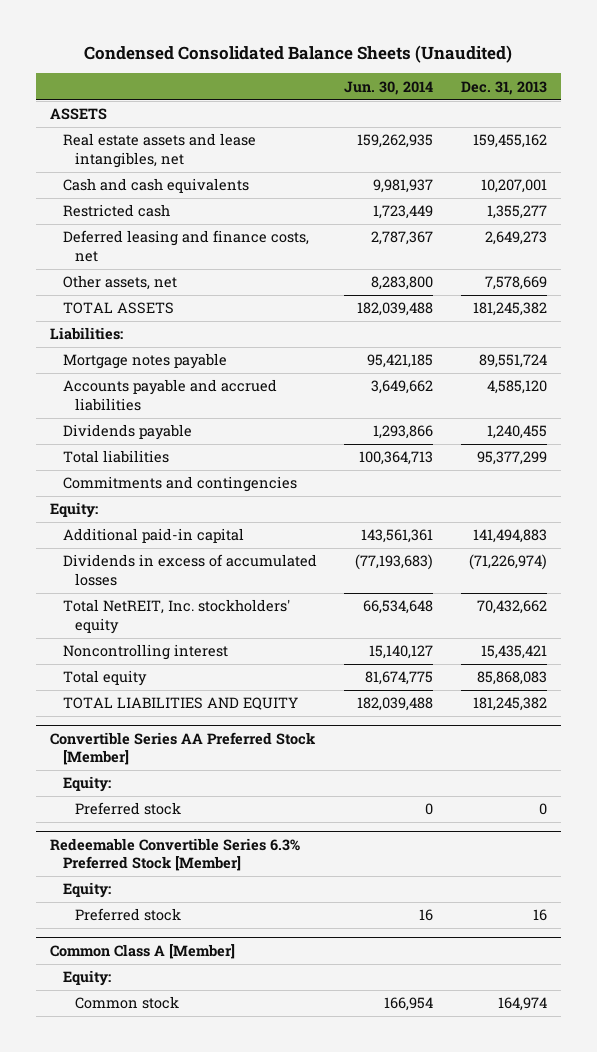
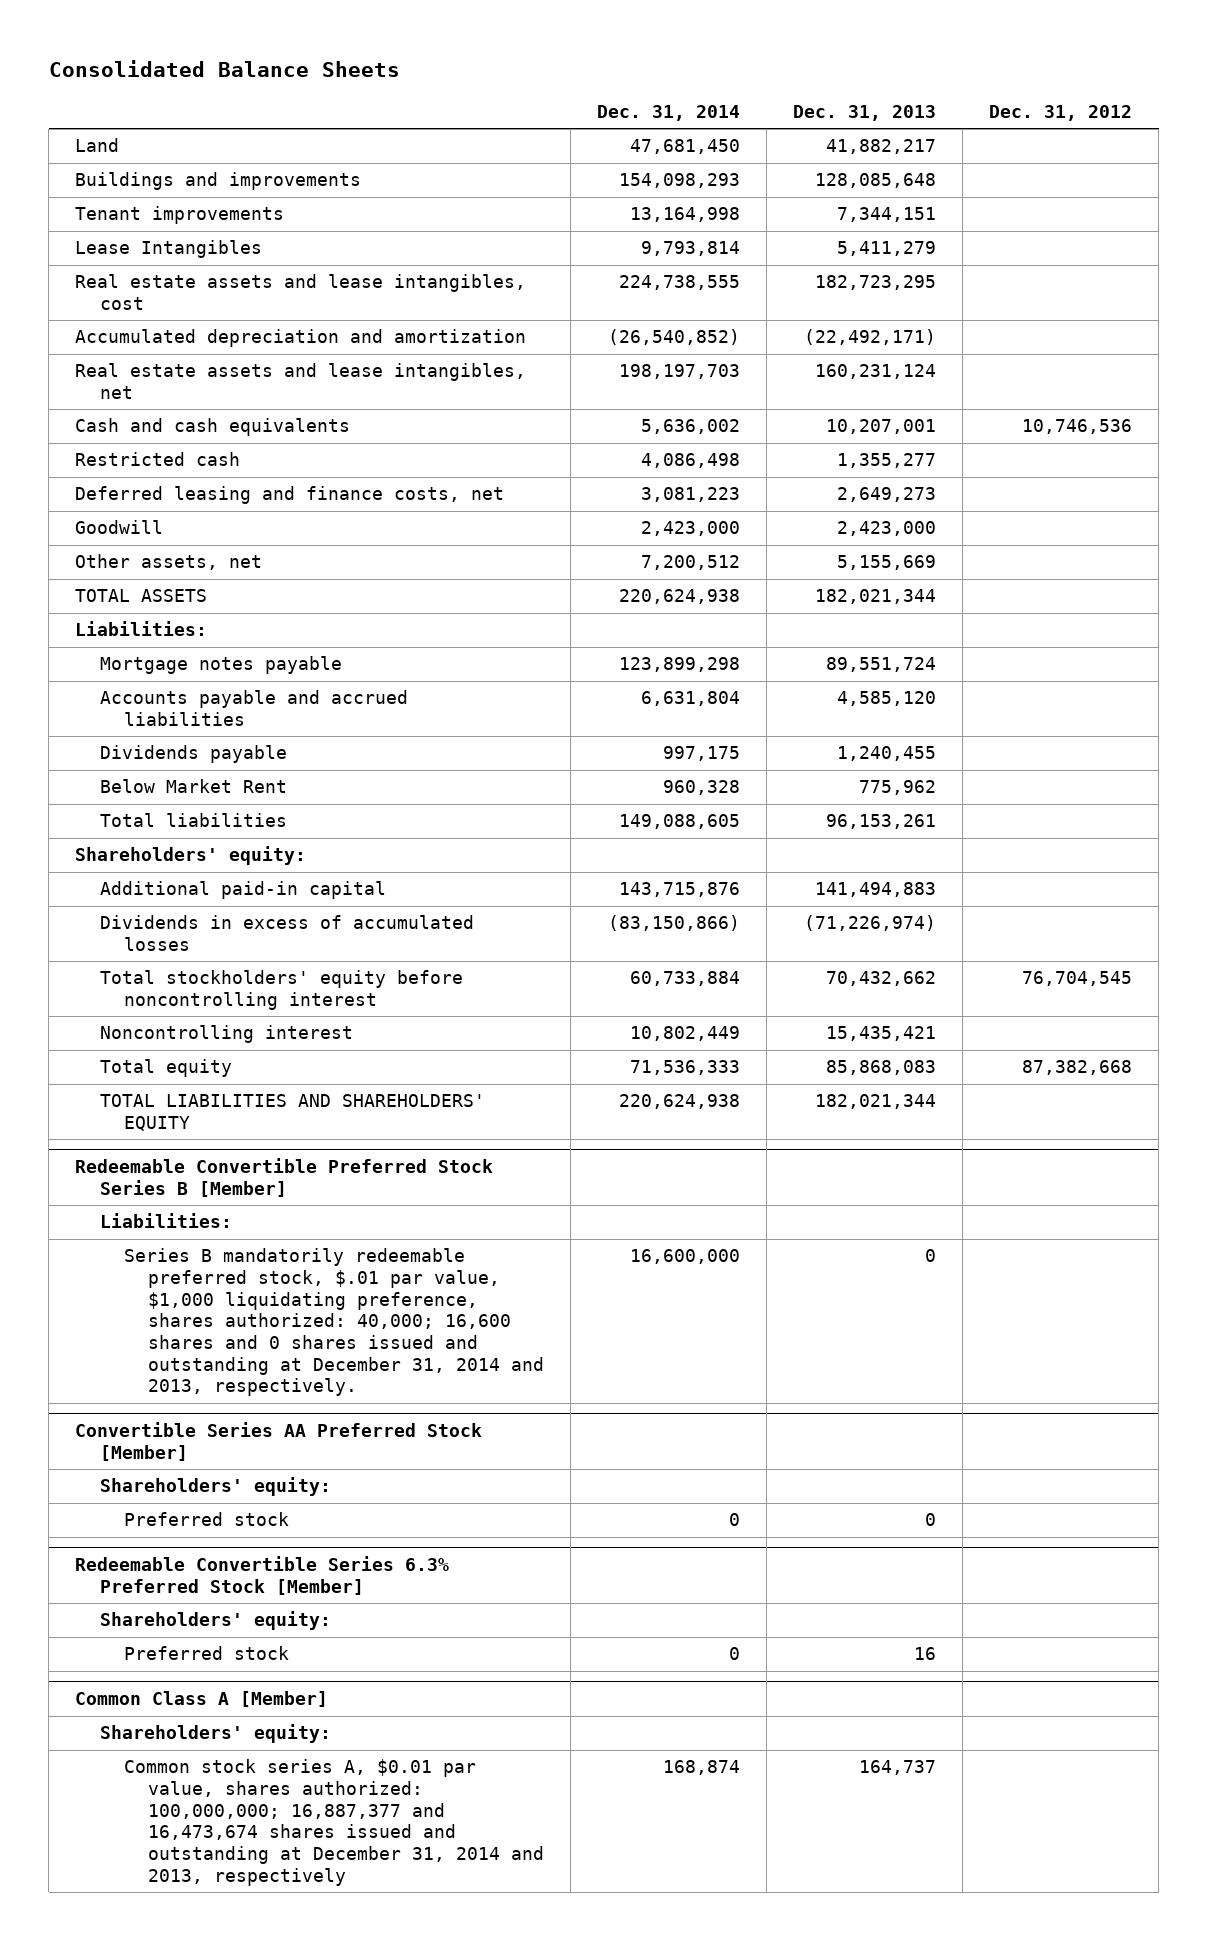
- Condensed Consolidated Balance Sheets (Unaudited)
+ Consolidated Balance Sheets
- | Jun. 30, 2014 | Dec. 31, 2013
+ | Dec. 31, 2014 | Dec. 31, 2013 | Dec. 31, 2012
- ASSETS
- Real estate assets and lease intangibles, net | 159,262,935 | 159,455,162
+ Land | 47,681,450 | 41,882,217 |
+ Buildings and improvements | 154,098,293 | 128,085,648 |
+ Tenant improvements | 13,164,998 | 7,344,151 |
+ Lease Intangibles | 9,793,814 | 5,411,279 |
+ Real estate assets and lease intangibles, cost | 224,738,555 | 182,723,295 |
+ Accumulated depreciation and amortization | (26,540,852) | (22,492,171) |
+ Real estate assets and lease intangibles, net | 198,197,703 | 160,231,124 |
- Other assets, net | 8,283,800 | 7,578,669
- TOTAL ASSETS | 182,039,488 | 181,245,382
+ Goodwill | 2,423,000 | 2,423,000 |
+ Other assets, net | 7,200,512 | 5,155,669 |
+ TOTAL ASSETS | 220,624,938 | 182,021,344 |
- Total liabilities | 100,364,713 | 95,377,299
- Commitments and contingencies
- Equity:
+ Below Market Rent | 960,328 | 775,962 |
+ Total liabilities | 149,088,605 | 96,153,261 |
+ Shareholders' equity:
- Total NetREIT, Inc. stockholders' equity | 66,534,648 | 70,432,662
+ Total stockholders' equity before noncontrolling interest | 60,733,884 | 70,432,662 | 76,704,545
- TOTAL LIABILITIES AND EQUITY | 182,039,488 | 181,245,382
+ TOTAL LIABILITIES AND SHAREHOLDERS' EQUITY | 220,624,938 | 182,021,344 |
+ Redeemable Convertible Preferred Stock Series B [Member]
+ Liabilities:
+ Series B mandatorily redeemable preferred stock, $.01 par value, $1,000 liquidating preference, shares authorized: 40,000; 16,600 shares and 0 shares issued and outstanding at December 31, 2014 and 2013, respectively. | 16,600,000 | 0 |
@ Convertible Series AA Preferred Stock [Member]
- Equity:
+ Shareholders' equity:
@ Redeemable Convertible Series 6.3% Preferred Stock [Member]
- Equity:
+ Shareholders' equity:
@ Common Class A [Member]
- Equity:
- Common stock | 166,954 | 164,974
+ Shareholders' equity:
+ Common stock series A, $0.01 par value, shares authorized: 100,000,000; 16,887,377 and 16,473,674 shares issued and outstanding at December 31, 2014 and 2013, respectively | 168,874 | 164,737 |

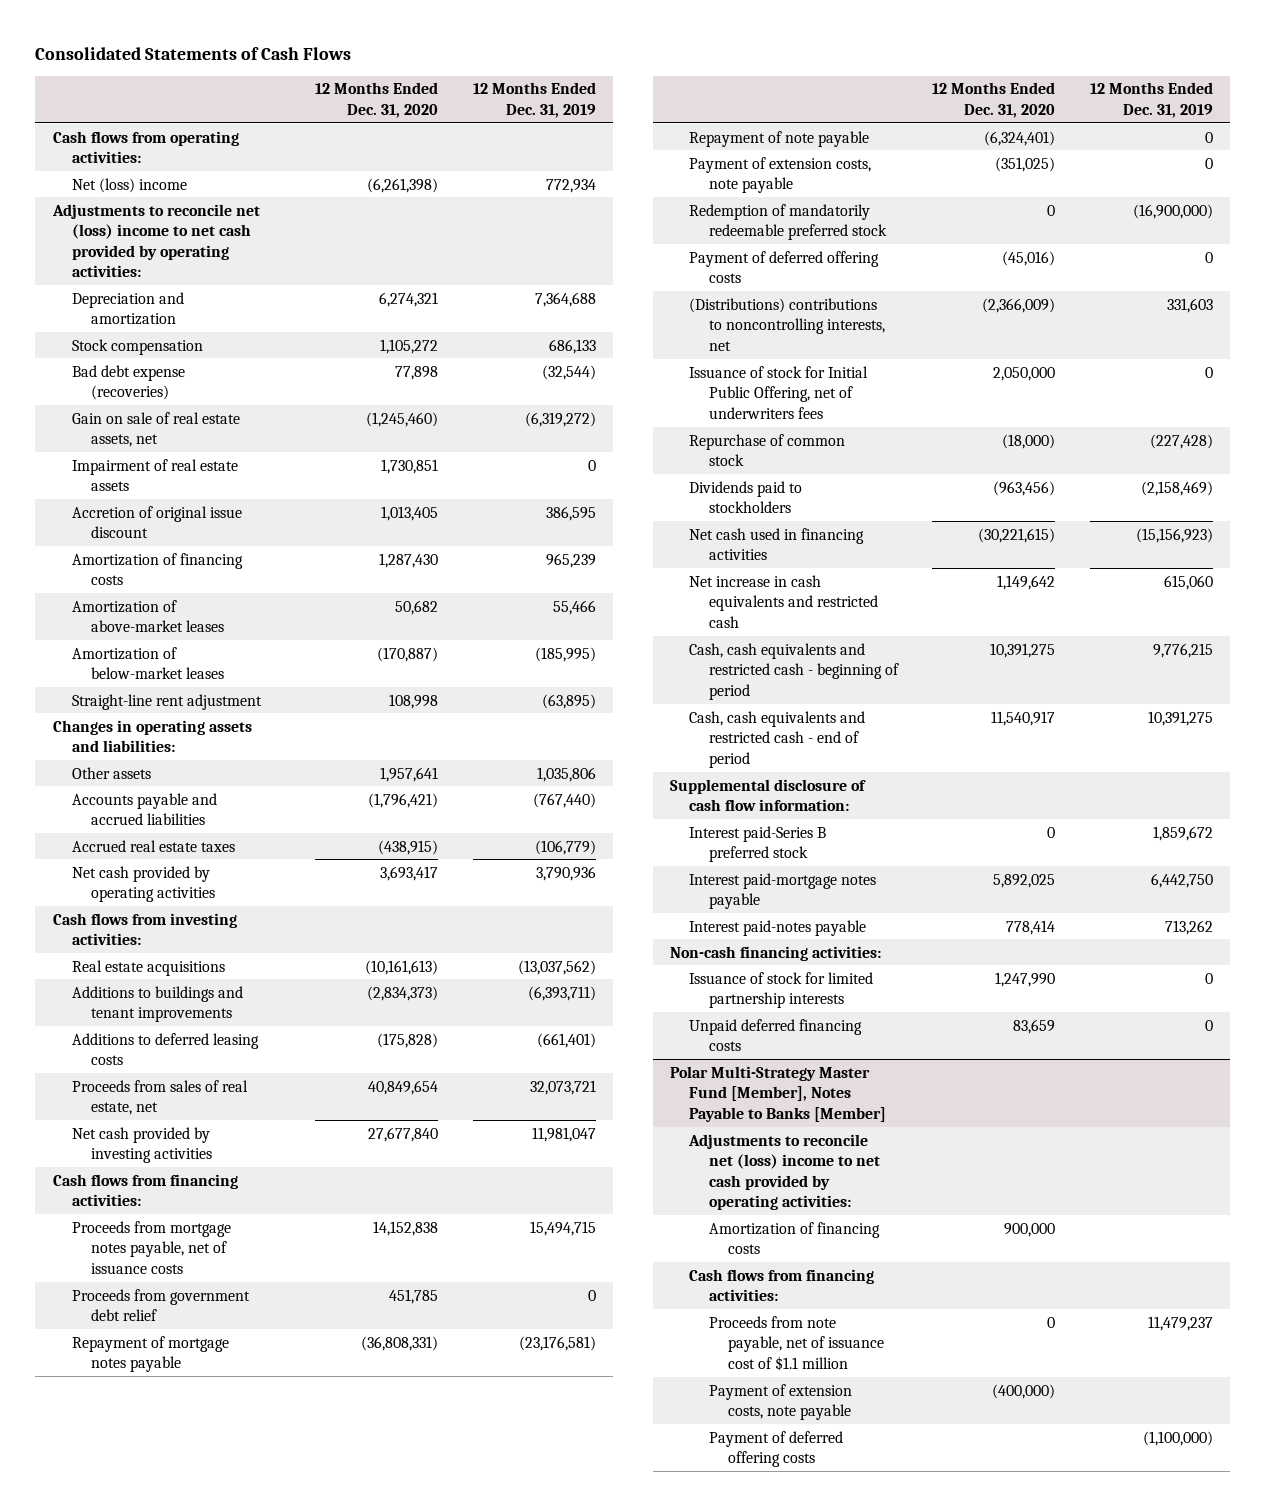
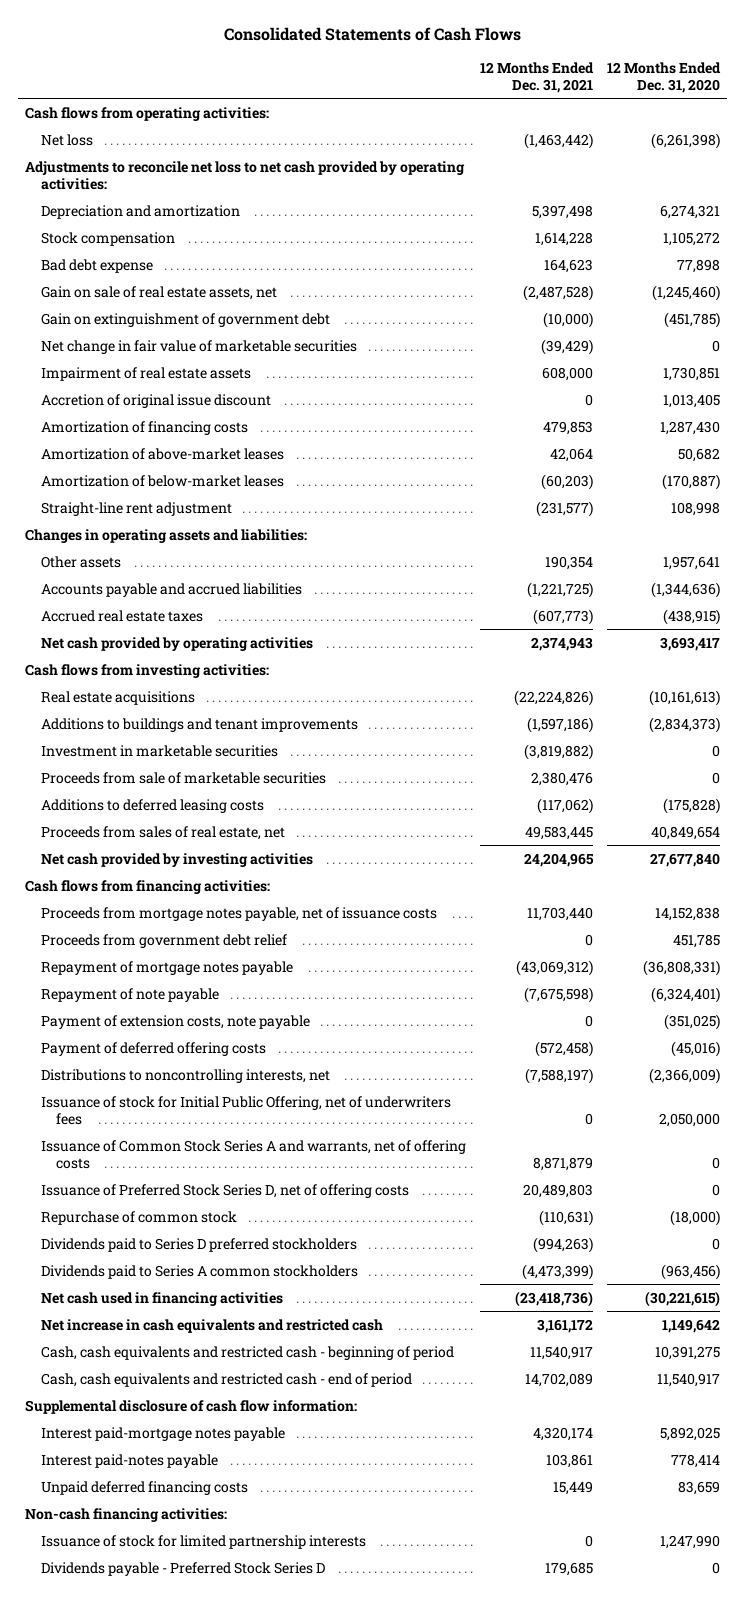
- | 12 Months Ended Dec. 31, 2020 | 12 Months Ended Dec. 31, 2019
+ | 12 Months Ended Dec. 31, 2021 | 12 Months Ended Dec. 31, 2020
- Net (loss) income | (6,261,398) | 772,934
- Adjustments to reconcile net (loss) income to net cash provided by operating activities:
+ Net loss | (1,463,442) | (6,261,398)
+ Adjustments to reconcile net loss to net cash provided by operating activities:
- Bad debt expense (recoveries) | 77,898 | (32,544)
+ Bad debt expense | 164,623 | 77,898
+ Gain on extinguishment of government debt | (10,000) | (451,785)
+ Net change in fair value of marketable securities | (39,429) | 0
- Accounts payable and accrued liabilities | (1,796,421) | (767,440)
+ Accounts payable and accrued liabilities | (1,221,725) | (1,344,636)
+ Investment in marketable securities | (3,819,882) | 0
+ Proceeds from sale of marketable securities | 2,380,476 | 0
- Redemption of mandatorily redeemable preferred stock | 0 | (16,900,000)
- (Distributions) contributions to noncontrolling interests, net | (2,366,009) | 331,603
+ Distributions to noncontrolling interests, net | (7,588,197) | (2,366,009)
+ Issuance of Common Stock Series A and warrants, net of offering costs | 8,871,879 | 0
+ Issuance of Preferred Stock Series D, net of offering costs | 20,489,803 | 0
- Dividends paid to stockholders | (963,456) | (2,158,469)
+ Dividends paid to Series D preferred stockholders | (994,263) | 0
+ Dividends paid to Series A common stockholders | (4,473,399) | (963,456)
- Interest paid-Series B preferred stock | 0 | 1,859,672
moved up: Unpaid deferred financing costs | 15,449 | 83,659
- Polar Multi-Strategy Master Fund [Member], Notes Payable to Banks [Member]
- Adjustments to reconcile net (loss) income to net cash provided by operating activities:
- Amortization of financing costs | 900,000 |
- Cash flows from financing activities:
- Proceeds from note payable, net of issuance cost of $1.1 million | 0 | 11,479,237
- Payment of extension costs, note payable | (400,000) |
- Payment of deferred offering costs | | (1,100,000)
+ Dividends payable - Preferred Stock Series D | 179,685 | 0

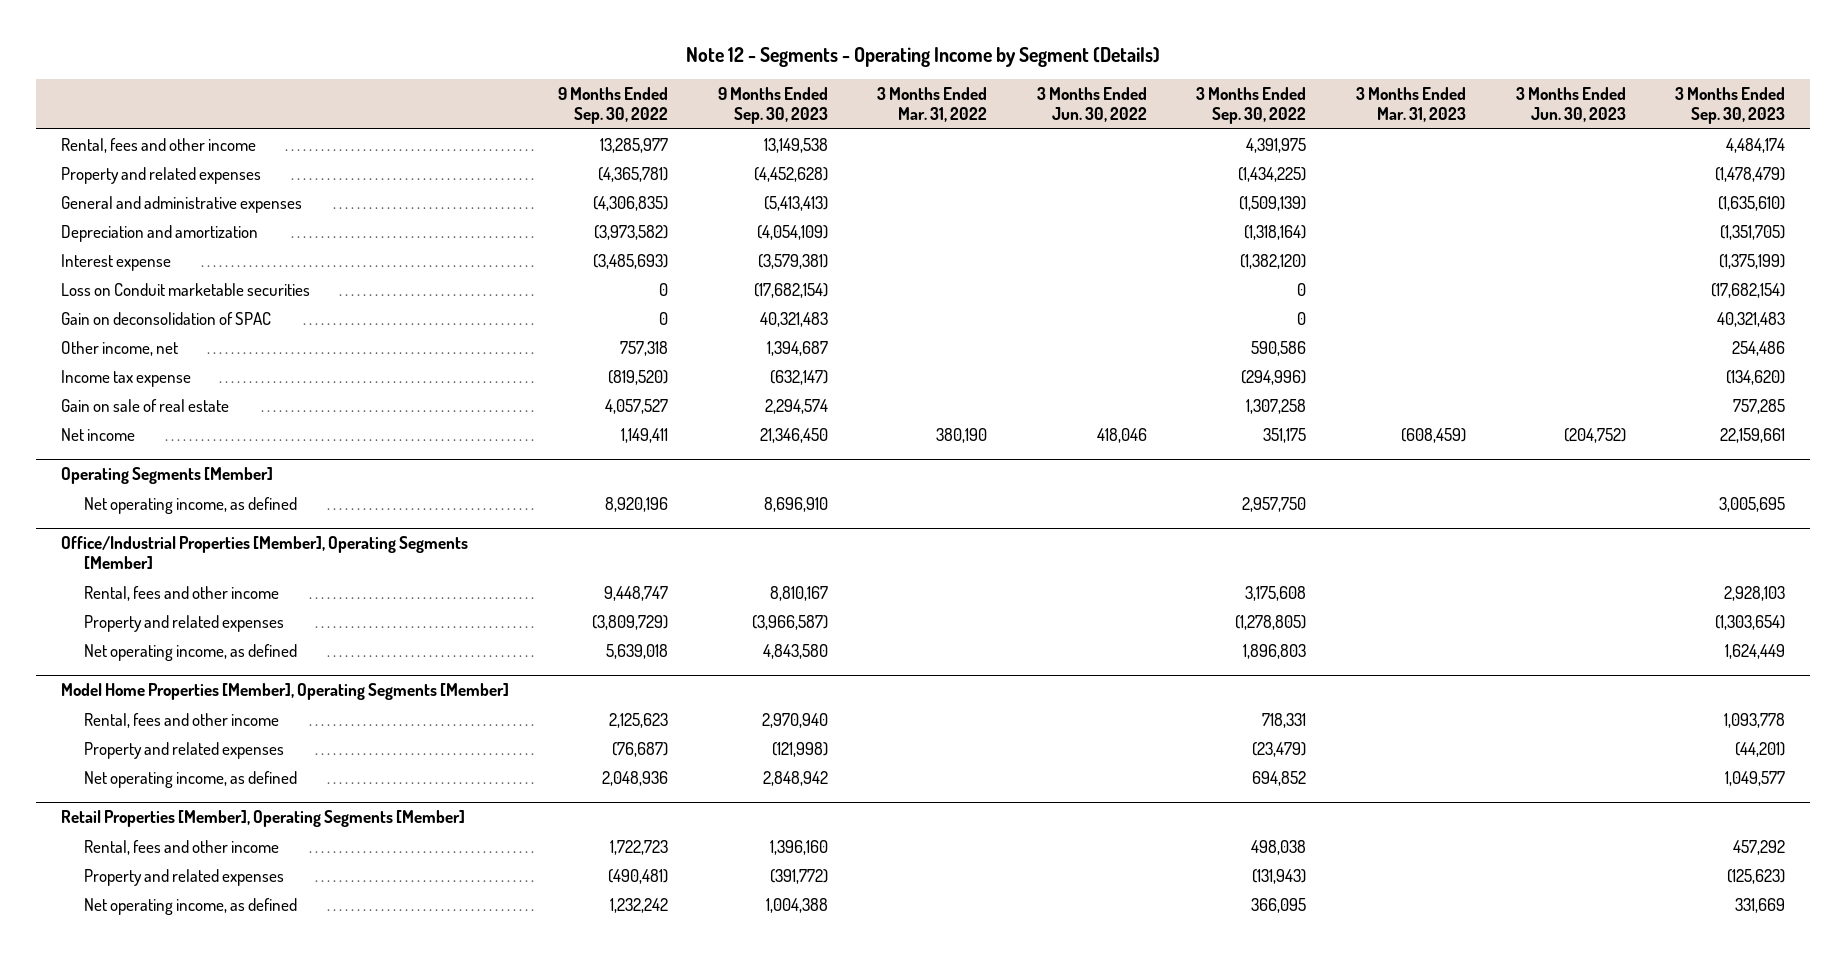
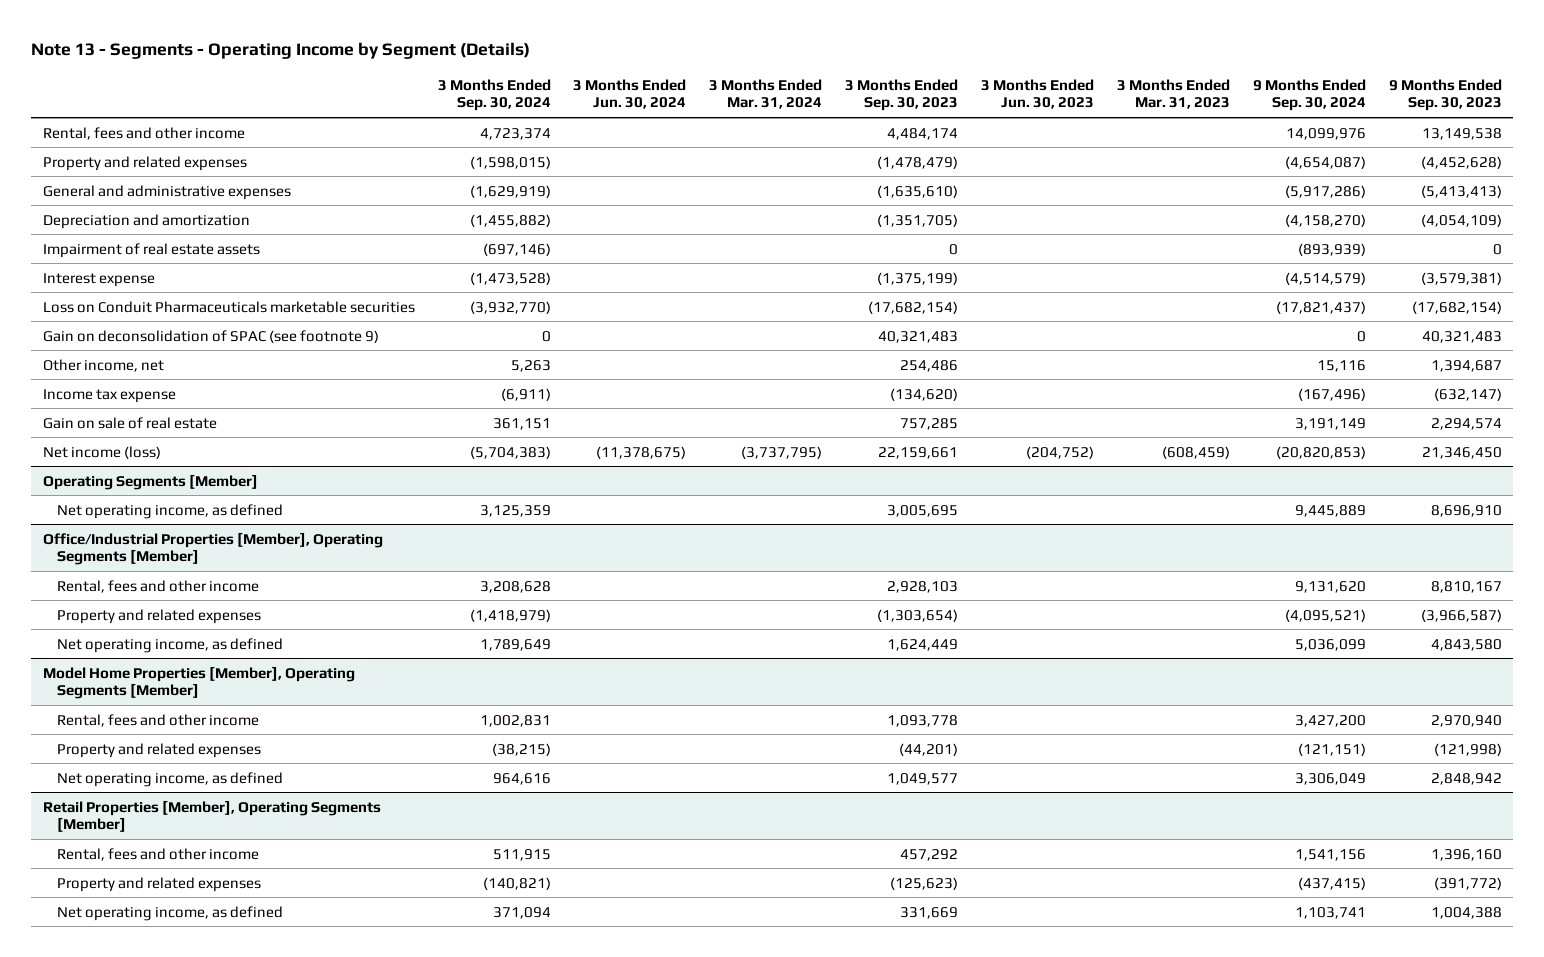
- Note 12 - Segments - Operating Income by Segment (Details)
+ Note 13 - Segments - Operating Income by Segment (Details)
- | 9 Months Ended Sep. 30, 2022 | 9 Months Ended Sep. 30, 2023 | 3 Months Ended Mar. 31, 2022 | 3 Months Ended Jun. 30, 2022 | 3 Months Ended Sep. 30, 2022 | 3 Months Ended Mar. 31, 2023 | 3 Months Ended Jun. 30, 2023 | 3 Months Ended Sep. 30, 2023
+ | 3 Months Ended Sep. 30, 2024 | 3 Months Ended Jun. 30, 2024 | 3 Months Ended Mar. 31, 2024 | 3 Months Ended Sep. 30, 2023 | 3 Months Ended Jun. 30, 2023 | 3 Months Ended Mar. 31, 2023 | 9 Months Ended Sep. 30, 2024 | 9 Months Ended Sep. 30, 2023
+ Impairment of real estate assets | (697,146) | | | 0 | | | (893,939) | 0
- Loss on Conduit marketable securities | 0 | (17,682,154) | | | 0 | | | (17,682,154)
- Gain on deconsolidation of SPAC | 0 | 40,321,483 | | | 0 | | | 40,321,483
+ Loss on Conduit Pharmaceuticals marketable securities | (3,932,770) | | | (17,682,154) | | | (17,821,437) | (17,682,154)
+ Gain on deconsolidation of SPAC (see footnote 9) | 0 | | | 40,321,483 | | | 0 | 40,321,483
- Net income | 1,149,411 | 21,346,450 | 380,190 | 418,046 | 351,175 | (608,459) | (204,752) | 22,159,661
+ Net income (loss) | (5,704,383) | (11,378,675) | (3,737,795) | 22,159,661 | (204,752) | (608,459) | (20,820,853) | 21,346,450

